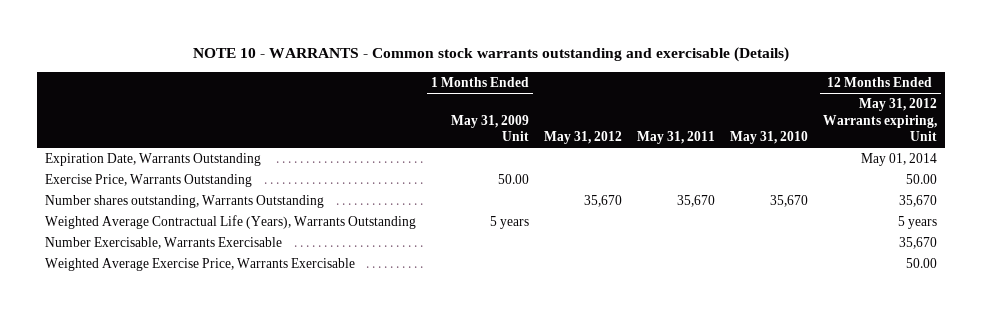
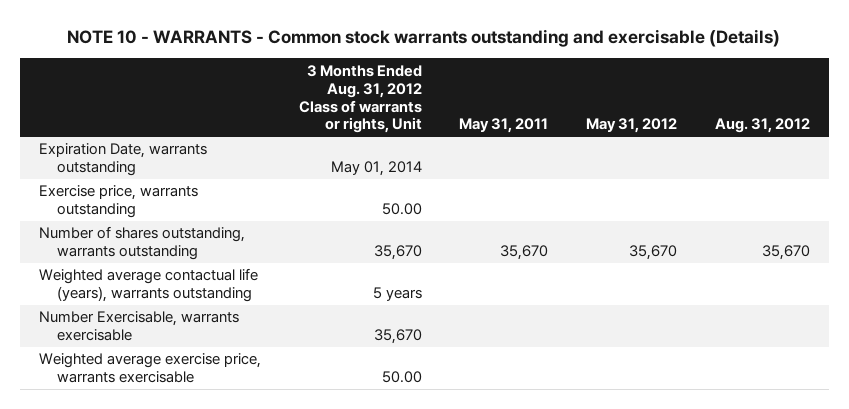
- | 1 Months Ended May 31, 2009 Unit | May 31, 2012 | May 31, 2011 | May 31, 2010 | 12 Months Ended May 31, 2012 Warrants expiring, Unit
+ | 3 Months Ended Aug. 31, 2012 Class of warrants or rights, Unit | May 31, 2011 | May 31, 2012 | Aug. 31, 2012
- Expiration Date, Warrants Outstanding | | | | | May 01, 2014
- Exercise Price, Warrants Outstanding | 50.00 | | | | 50.00
- Number shares outstanding, Warrants Outstanding | | 35,670 | 35,670 | 35,670 | 35,670
- Weighted Average Contractual Life (Years), Warrants Outstanding | 5 years | | | | 5 years
- Number Exercisable, Warrants Exercisable | | | | | 35,670
- Weighted Average Exercise Price, Warrants Exercisable | | | | | 50.00
+ Expiration Date, warrants outstanding | May 01, 2014 | | |
+ Exercise price, warrants outstanding | 50.00 | | |
+ Number of shares outstanding, warrants outstanding | 35,670 | 35,670 | 35,670 | 35,670
+ Weighted average contactual life (years), warrants outstanding | 5 years | | |
+ Number Exercisable, warrants exercisable | 35,670 | | |
+ Weighted average exercise price, warrants exercisable | 50.00 | | |

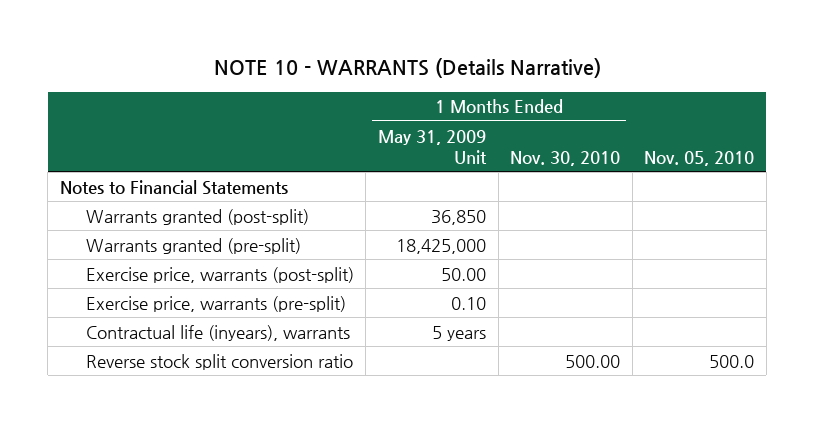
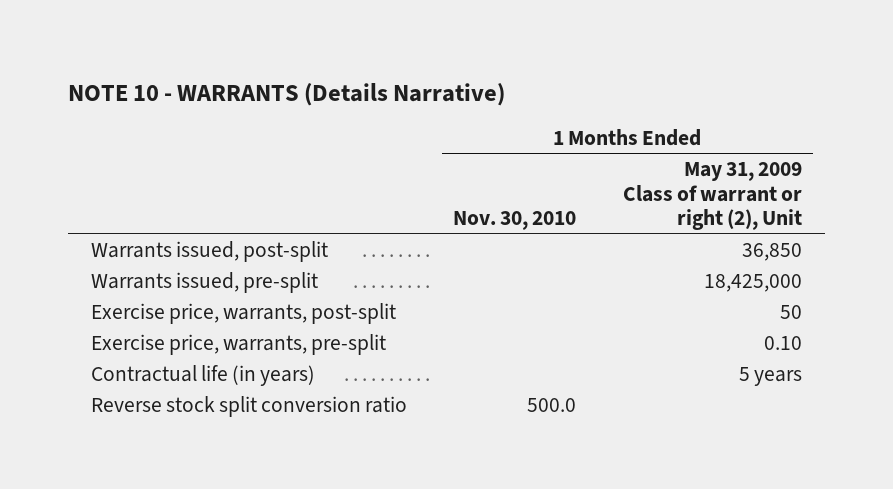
- | 1 Months Ended May 31, 2009 Unit | 1 Months Ended Nov. 30, 2010 | Nov. 05, 2010
+ | 1 Months Ended Nov. 30, 2010 | 1 Months Ended May 31, 2009 Class of warrant or right (2), Unit
- Notes to Financial Statements
- Warrants granted (post-split) | 36,850 | |
- Warrants granted (pre-split) | 18,425,000 | |
- Exercise price, warrants (post-split) | 50.00 | |
- Exercise price, warrants (pre-split) | 0.10 | |
- Contractual life (inyears), warrants | 5 years | |
- Reverse stock split conversion ratio | | 500.00 | 500.0
+ Warrants issued, post-split | | 36,850
+ Warrants issued, pre-split | | 18,425,000
+ Exercise price, warrants, post-split | | 50
+ Exercise price, warrants, pre-split | | 0.10
+ Contractual life (in years) | | 5 years
+ Reverse stock split conversion ratio | 500.0 |

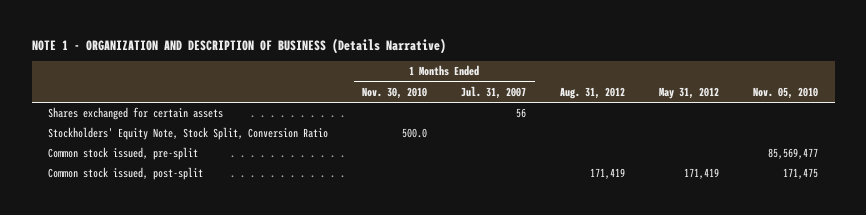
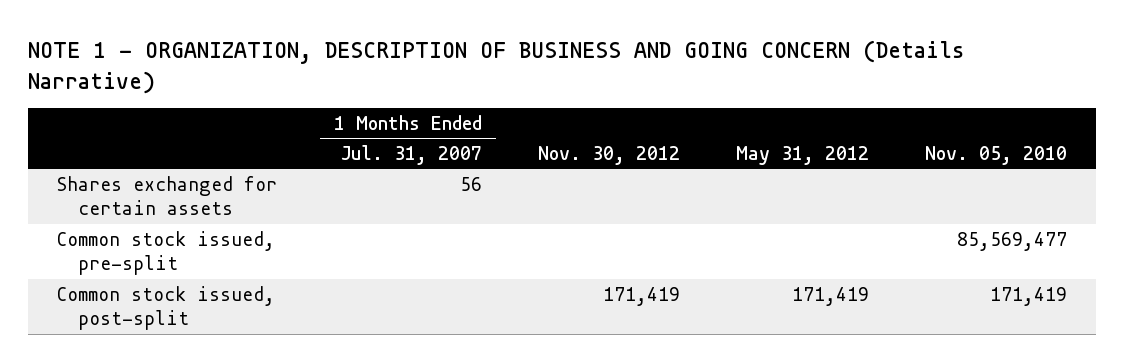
- NOTE 1 - ORGANIZATION AND DESCRIPTION OF BUSINESS (Details Narrative)
+ NOTE 1 - ORGANIZATION, DESCRIPTION OF BUSINESS AND GOING CONCERN (Details Narrative)
- | 1 Months Ended Nov. 30, 2010 | 1 Months Ended Jul. 31, 2007 | Aug. 31, 2012 | May 31, 2012 | Nov. 05, 2010
+ | 1 Months Ended Jul. 31, 2007 | Nov. 30, 2012 | May 31, 2012 | Nov. 05, 2010
- Stockholders' Equity Note, Stock Split, Conversion Ratio | 500.0 | | | |
- Common stock issued, post-split | | | 171,419 | 171,419 | 171,475
+ Common stock issued, post-split | | 171,419 | 171,419 | 171,419

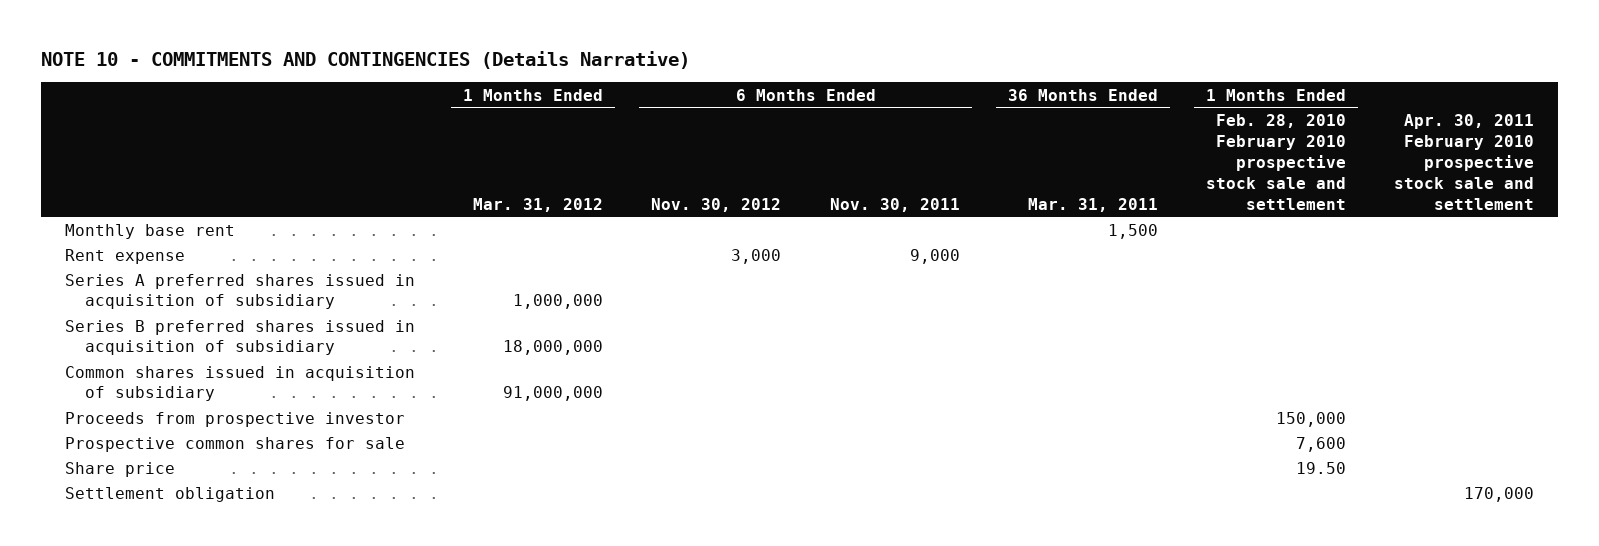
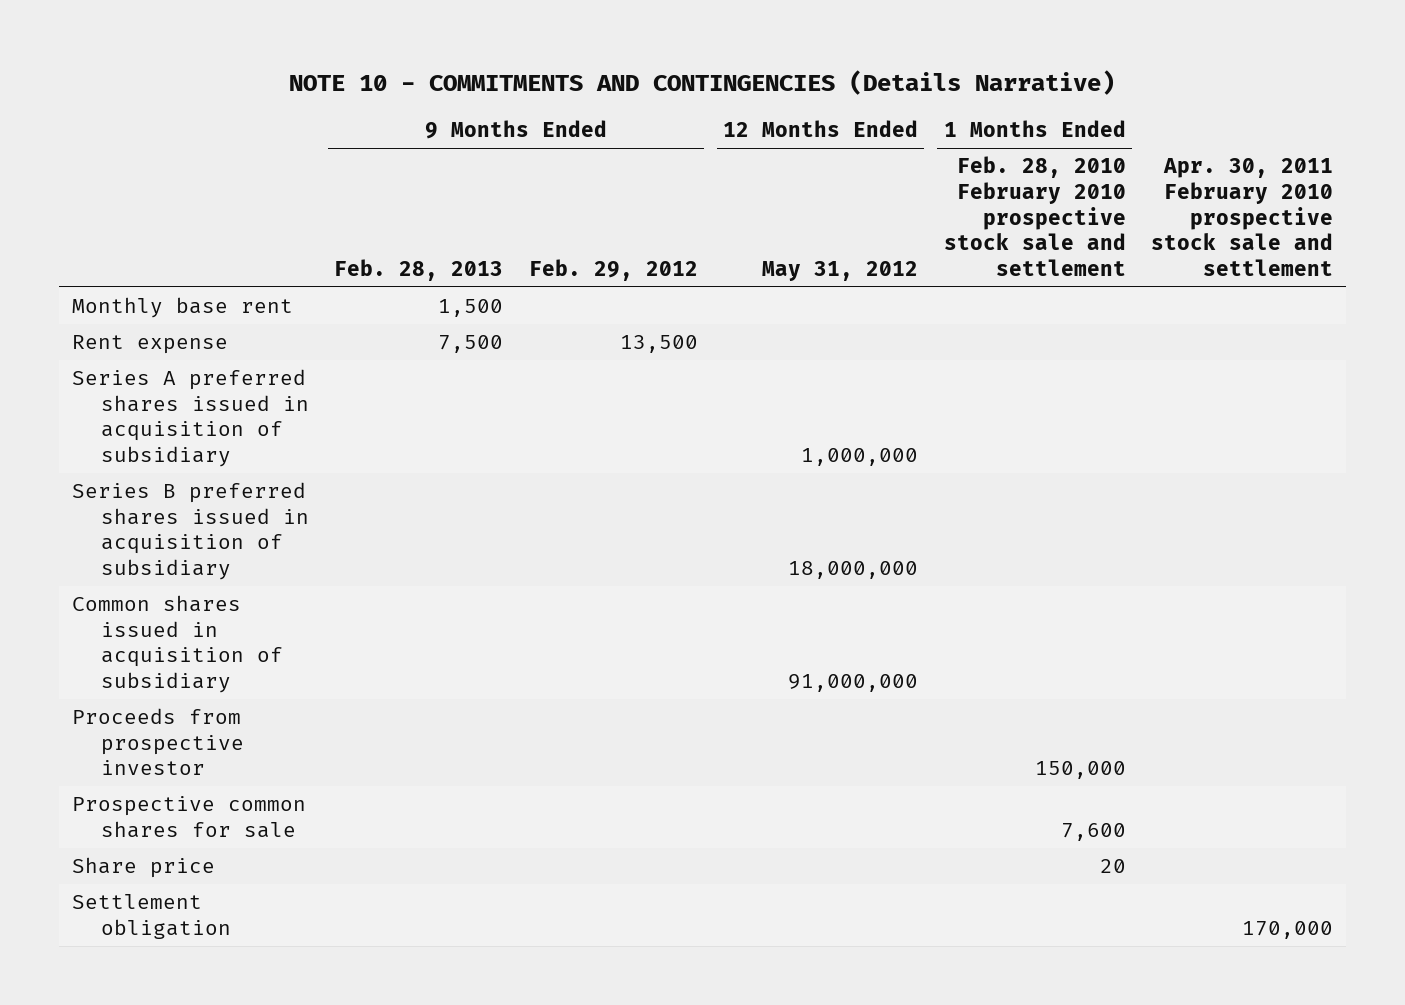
- | 1 Months Ended Mar. 31, 2012 | 6 Months Ended Nov. 30, 2012 | 6 Months Ended Nov. 30, 2011 | 36 Months Ended Mar. 31, 2011 | 1 Months Ended Feb. 28, 2010 February 2010 prospective stock sale and settlement | Apr. 30, 2011 February 2010 prospective stock sale and settlement
+ | 9 Months Ended Feb. 28, 2013 | 9 Months Ended Feb. 29, 2012 | 12 Months Ended May 31, 2012 | 1 Months Ended Feb. 28, 2010 February 2010 prospective stock sale and settlement | Apr. 30, 2011 February 2010 prospective stock sale and settlement
- Share price | | | | | 19.50 |
+ Share price | | | | 20 |

